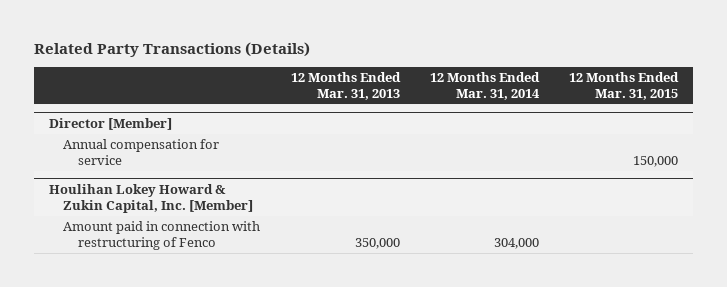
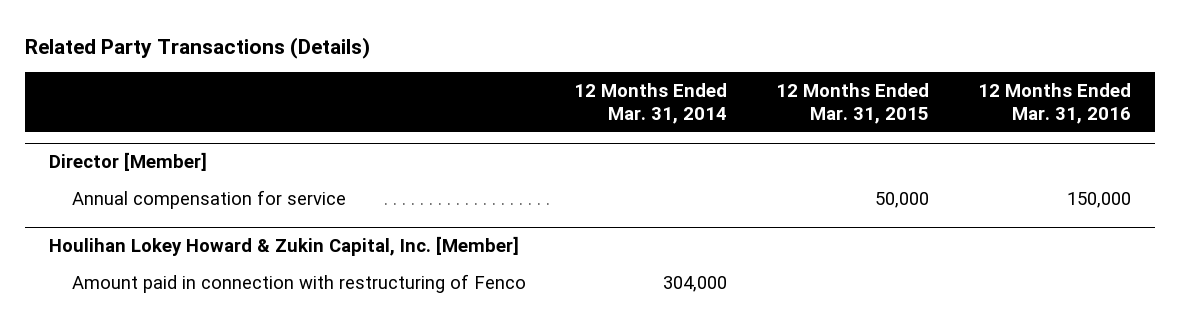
- | 12 Months Ended Mar. 31, 2013 | 12 Months Ended Mar. 31, 2014 | 12 Months Ended Mar. 31, 2015
+ | 12 Months Ended Mar. 31, 2014 | 12 Months Ended Mar. 31, 2015 | 12 Months Ended Mar. 31, 2016
@ Director [Member]
- Annual compensation for service | | | 150,000
+ Annual compensation for service | | 50,000 | 150,000

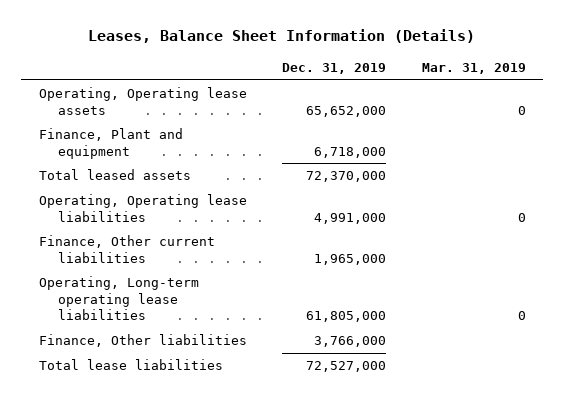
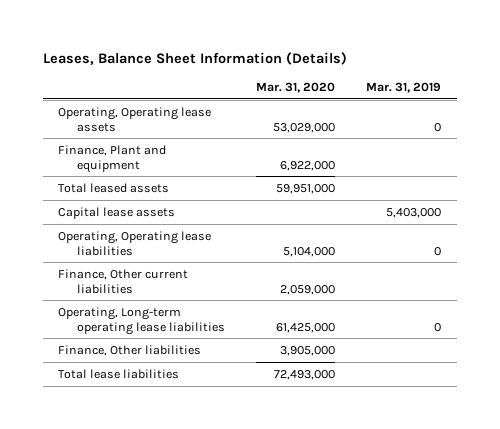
- | Dec. 31, 2019 | Mar. 31, 2019
+ | Mar. 31, 2020 | Mar. 31, 2019
+ Capital lease assets | | 5,403,000

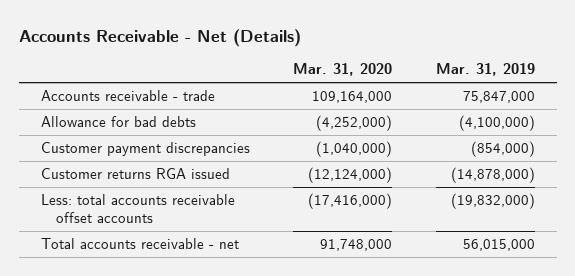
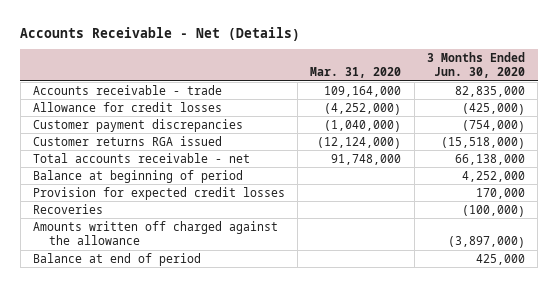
- | Mar. 31, 2020 | Mar. 31, 2019
+ | Mar. 31, 2020 | 3 Months Ended Jun. 30, 2020
- Allowance for bad debts | (4,252,000) | (4,100,000)
+ Allowance for credit losses | (4,252,000) | (425,000)
- Less: total accounts receivable offset accounts | (17,416,000) | (19,832,000)
+ Balance at beginning of period | | 4,252,000
+ Provision for expected credit losses | | 170,000
+ Recoveries | | (100,000)
+ Amounts written off charged against the allowance | | (3,897,000)
+ Balance at end of period | | 425,000

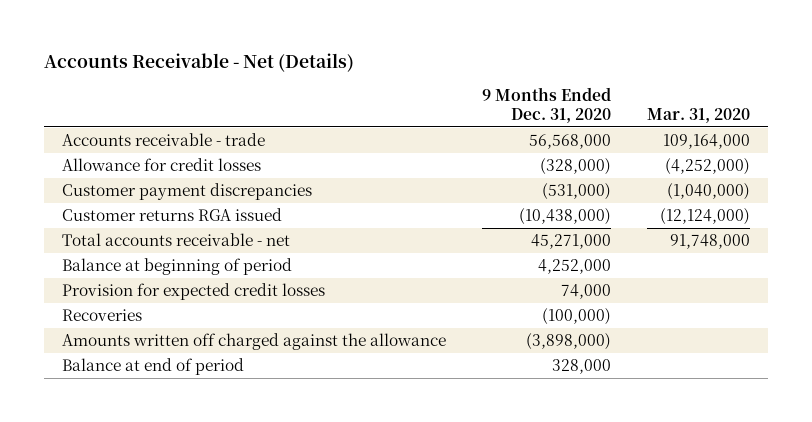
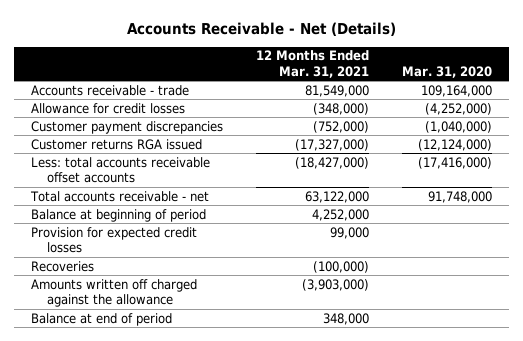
- | 9 Months Ended Dec. 31, 2020 | Mar. 31, 2020
+ | 12 Months Ended Mar. 31, 2021 | Mar. 31, 2020
+ Less: total accounts receivable offset accounts | (18,427,000) | (17,416,000)

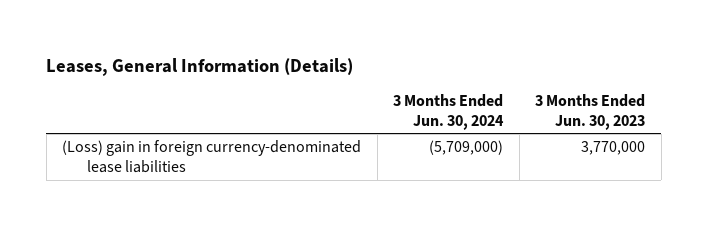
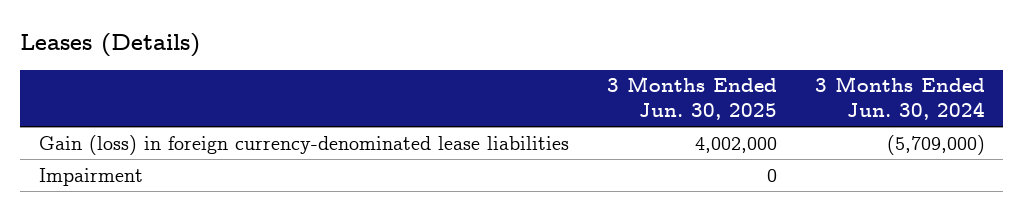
- Leases, General Information (Details)
+ Leases (Details)
- | 3 Months Ended Jun. 30, 2024 | 3 Months Ended Jun. 30, 2023
+ | 3 Months Ended Jun. 30, 2025 | 3 Months Ended Jun. 30, 2024
- (Loss) gain in foreign currency-denominated lease liabilities | (5,709,000) | 3,770,000
+ Gain (loss) in foreign currency-denominated lease liabilities | 4,002,000 | (5,709,000)
+ Impairment | 0 |

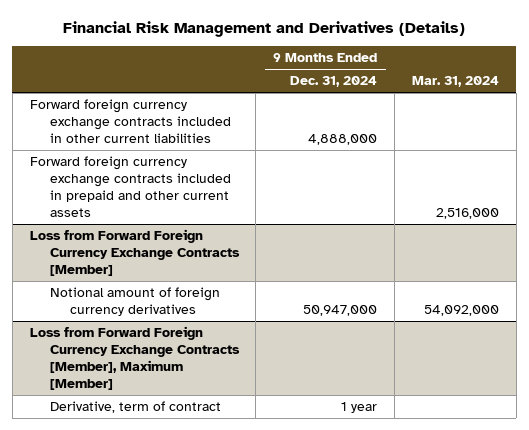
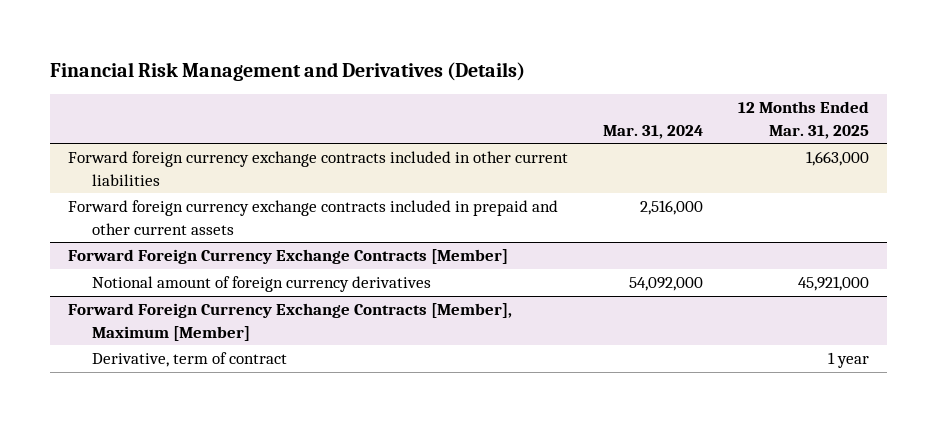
- | 9 Months Ended Dec. 31, 2024 | Mar. 31, 2024
+ | Mar. 31, 2024 | 12 Months Ended Mar. 31, 2025
- Loss from Forward Foreign Currency Exchange Contracts [Member]
+ Forward Foreign Currency Exchange Contracts [Member]
- Loss from Forward Foreign Currency Exchange Contracts [Member], Maximum [Member]
+ Forward Foreign Currency Exchange Contracts [Member], Maximum [Member]

